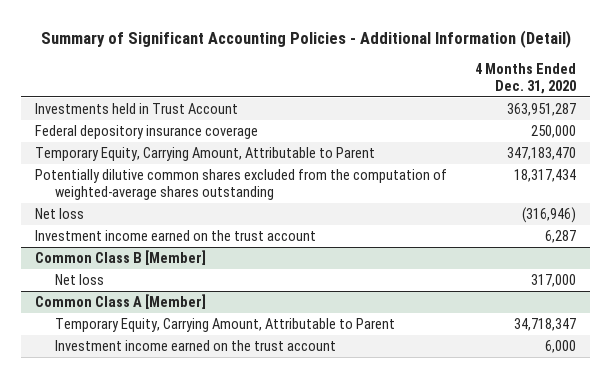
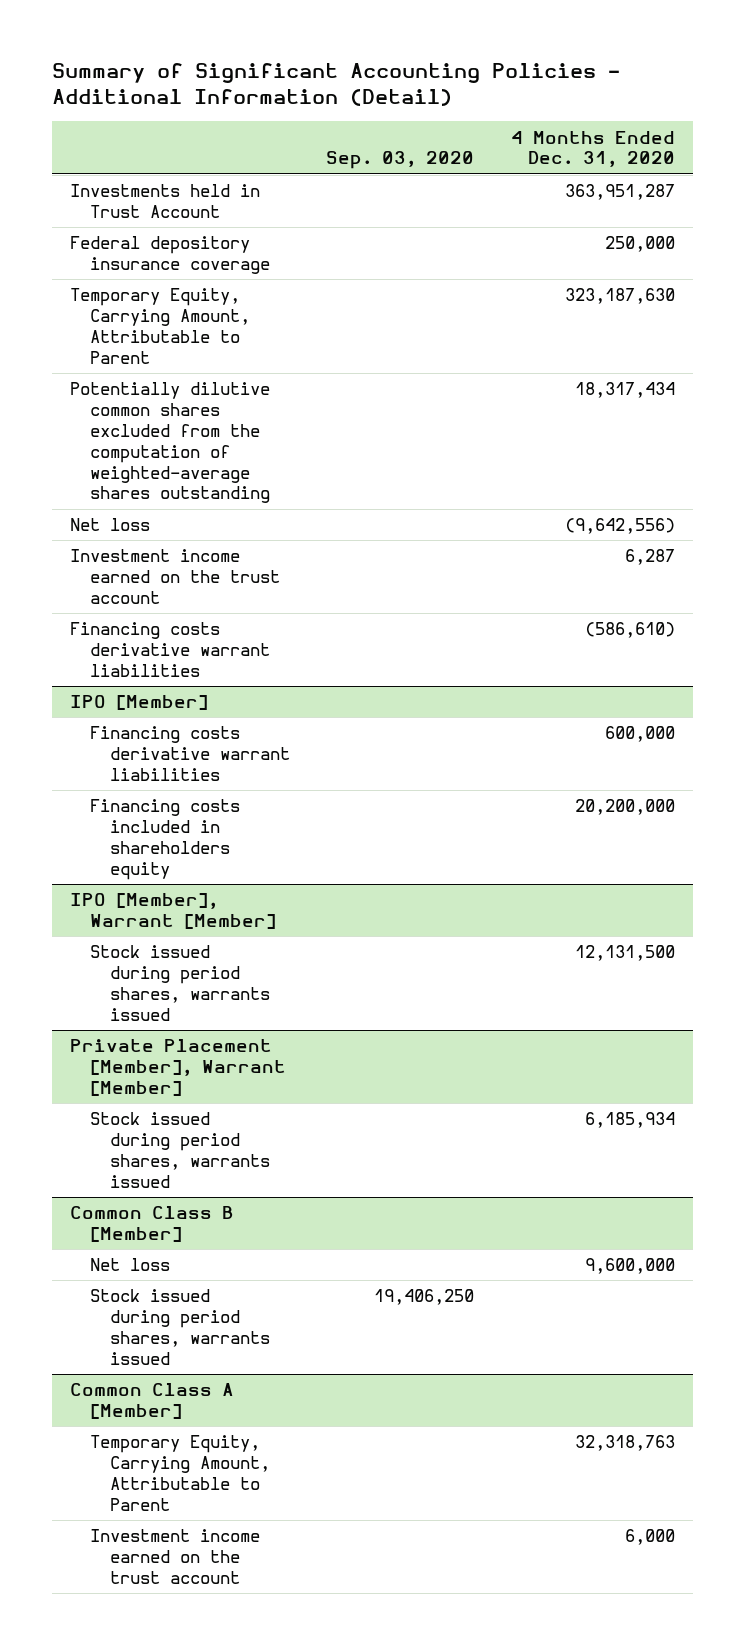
- | 4 Months Ended Dec. 31, 2020
+ | Sep. 03, 2020 | 4 Months Ended Dec. 31, 2020
- Temporary Equity, Carrying Amount, Attributable to Parent | 347,183,470
+ Temporary Equity, Carrying Amount, Attributable to Parent | | 323,187,630
- Net loss | (316,946)
+ Net loss | | (9,642,556)
+ Financing costs derivative warrant liabilities | | (586,610)
+ IPO [Member]
+ Financing costs derivative warrant liabilities | | 600,000
+ Financing costs included in shareholders equity | | 20,200,000
+ IPO [Member], Warrant [Member]
+ Stock issued during period shares, warrants issued | | 12,131,500
+ Private Placement [Member], Warrant [Member]
+ Stock issued during period shares, warrants issued | | 6,185,934
@ Common Class B [Member]
- Net loss | 317,000
+ Net loss | | 9,600,000
+ Stock issued during period shares, warrants issued | 19,406,250 |
@ Common Class A [Member]
- Temporary Equity, Carrying Amount, Attributable to Parent | 34,718,347
+ Temporary Equity, Carrying Amount, Attributable to Parent | | 32,318,763

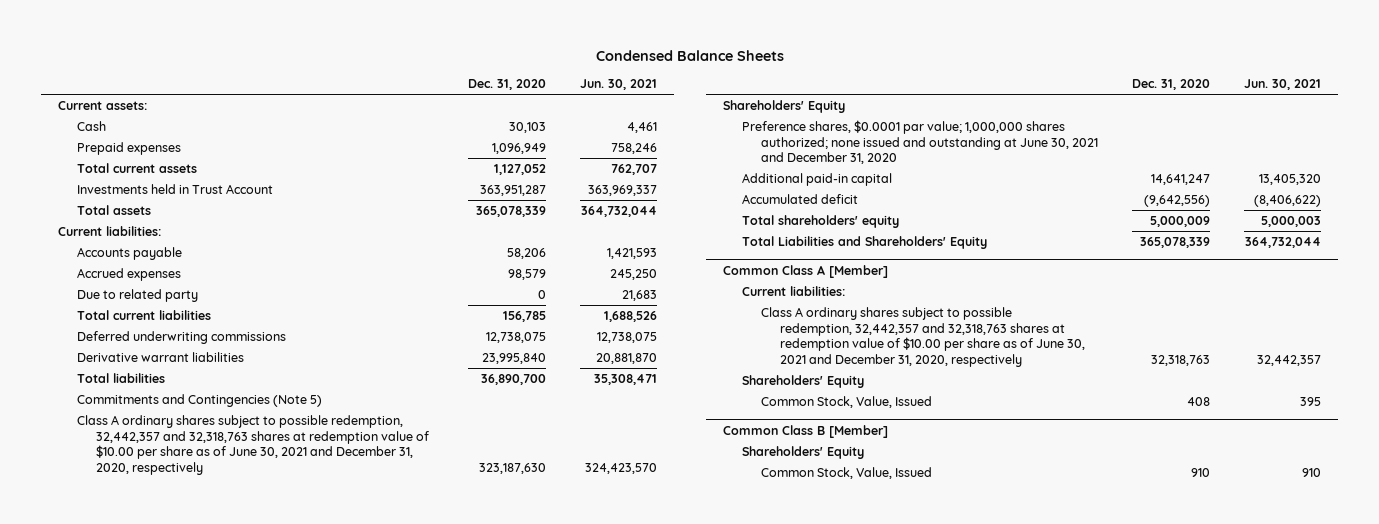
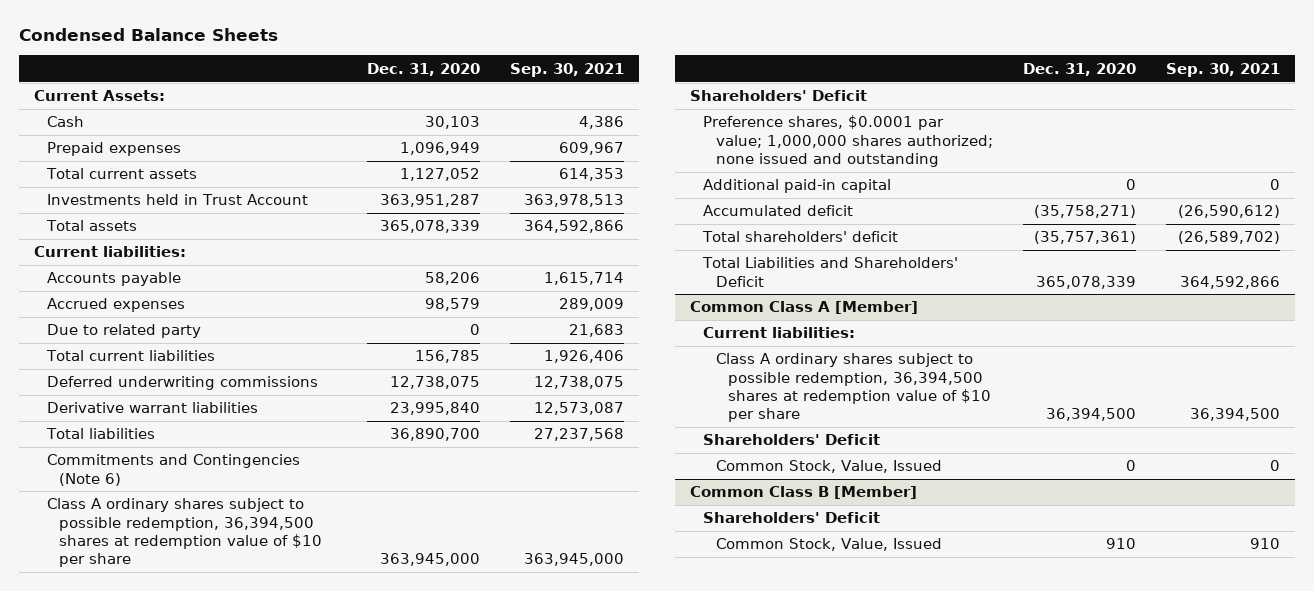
- | Dec. 31, 2020 | Jun. 30, 2021
+ | Dec. 31, 2020 | Sep. 30, 2021
- Current assets:
+ Current Assets:
- Commitments and Contingencies (Note 5)
- Class A ordinary shares subject to possible redemption, 32,442,357 and 32,318,763 shares at redemption value of $10.00 per share as of June 30, 2021 and December 31, 2020, respectively | 323,187,630 | 324,423,570
- Shareholders' Equity
- Preference shares, $0.0001 par value; 1,000,000 shares authorized; none issued and outstanding at June 30, 2021 and December 31, 2020
- Additional paid-in capital | 14,641,247 | 13,405,320
- Accumulated deficit | (9,642,556) | (8,406,622)
- Total shareholders' equity | 5,000,009 | 5,000,003
- Total Liabilities and Shareholders' Equity | 365,078,339 | 364,732,044
+ Commitments and Contingencies (Note 6)
+ Class A ordinary shares subject to possible redemption, 36,394,500 shares at redemption value of $10 per share | 363,945,000 | 363,945,000
+ Shareholders' Deficit
+ Preference shares, $0.0001 par value; 1,000,000 shares authorized; none issued and outstanding
+ Additional paid-in capital | 0 | 0
+ Accumulated deficit | (35,758,271) | (26,590,612)
+ Total shareholders' deficit | (35,757,361) | (26,589,702)
+ Total Liabilities and Shareholders' Deficit | 365,078,339 | 364,592,866
@ Common Class A [Member]
- Class A ordinary shares subject to possible redemption, 32,442,357 and 32,318,763 shares at redemption value of $10.00 per share as of June 30, 2021 and December 31, 2020, respectively | 32,318,763 | 32,442,357
- Shareholders' Equity
- Common Stock, Value, Issued | 408 | 395
+ Class A ordinary shares subject to possible redemption, 36,394,500 shares at redemption value of $10 per share | 36,394,500 | 36,394,500
+ Shareholders' Deficit
+ Common Stock, Value, Issued | 0 | 0
@ Common Class B [Member]
- Shareholders' Equity
+ Shareholders' Deficit

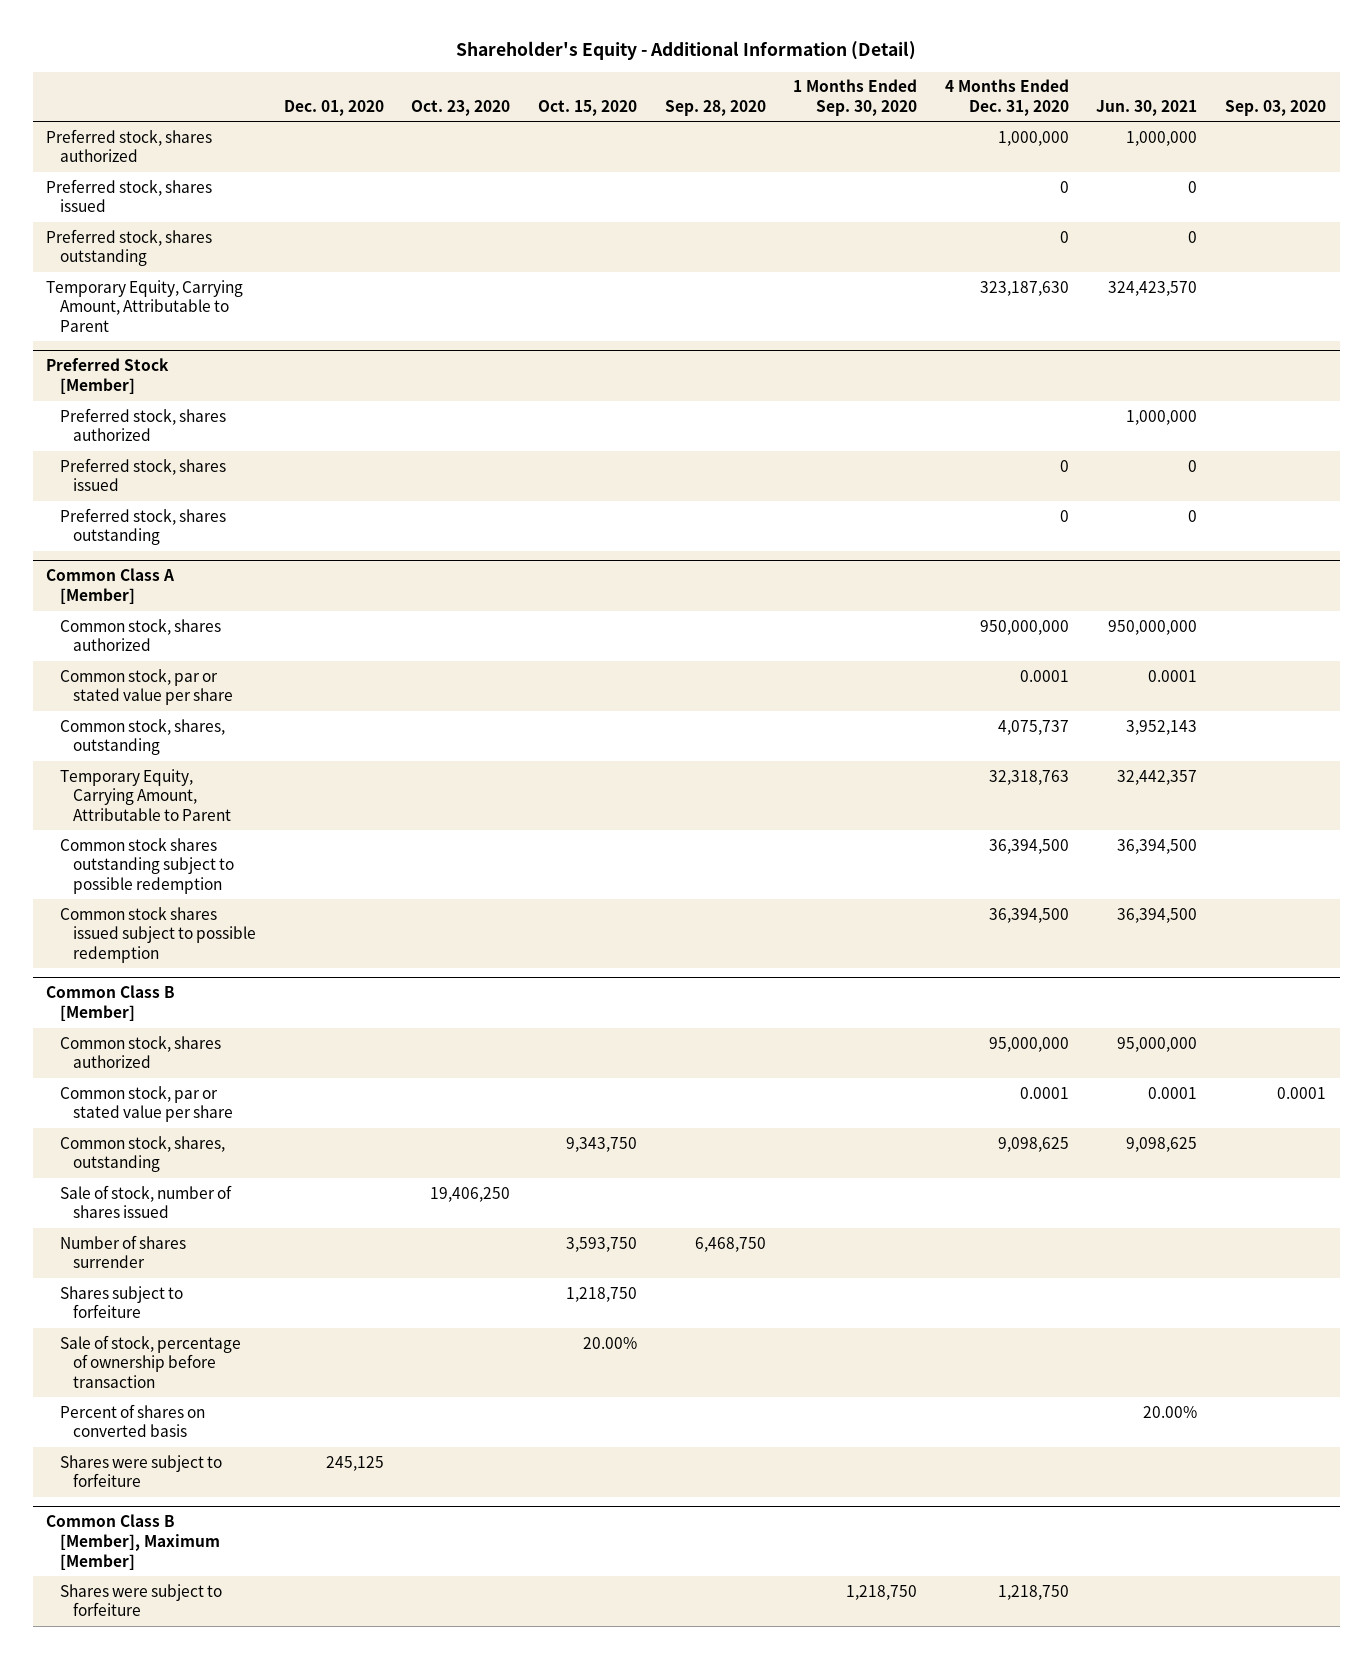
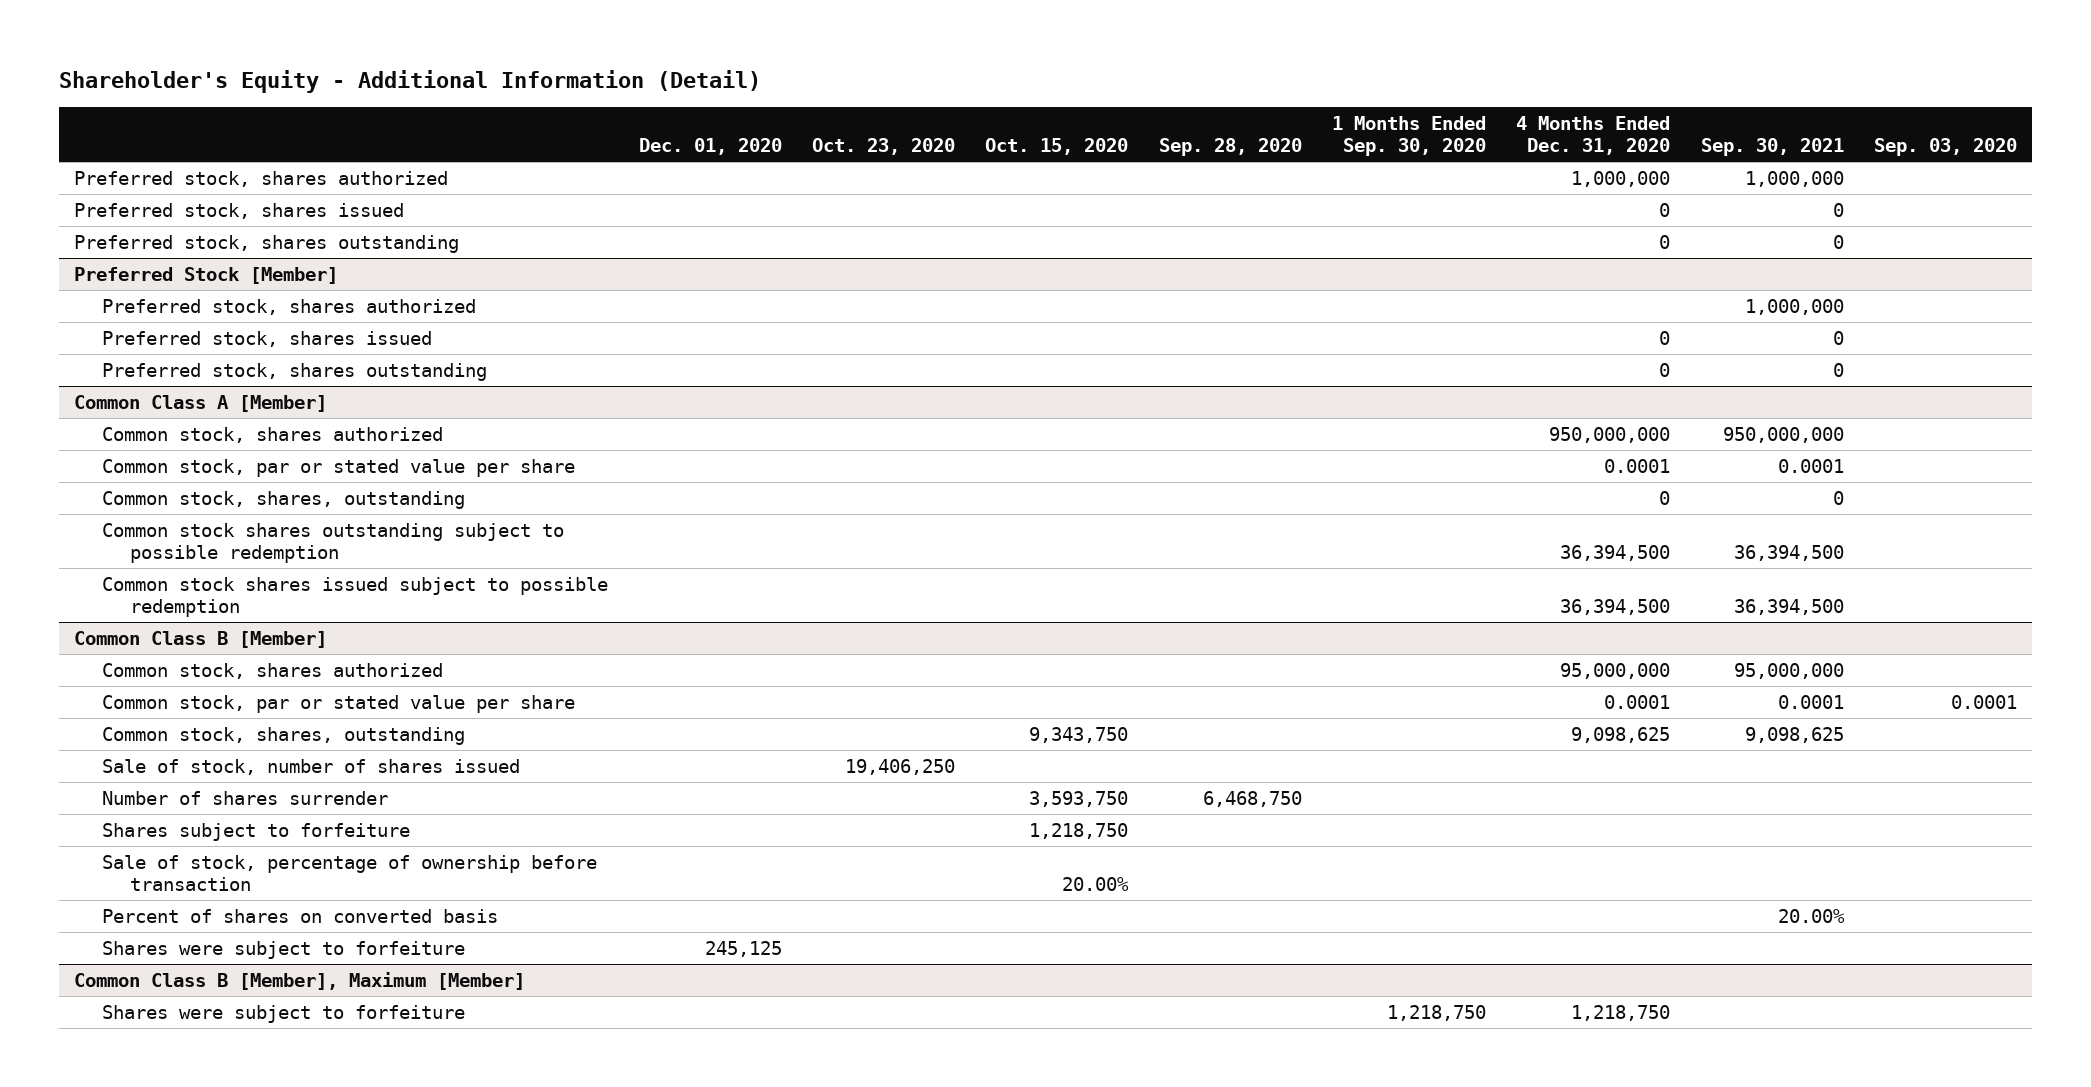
- | Dec. 01, 2020 | Oct. 23, 2020 | Oct. 15, 2020 | Sep. 28, 2020 | 1 Months Ended Sep. 30, 2020 | 4 Months Ended Dec. 31, 2020 | Jun. 30, 2021 | Sep. 03, 2020
+ | Dec. 01, 2020 | Oct. 23, 2020 | Oct. 15, 2020 | Sep. 28, 2020 | 1 Months Ended Sep. 30, 2020 | 4 Months Ended Dec. 31, 2020 | Sep. 30, 2021 | Sep. 03, 2020
- Temporary Equity, Carrying Amount, Attributable to Parent | | | | | | 323,187,630 | 324,423,570 |
@ Common Class A [Member]
- Common stock, shares, outstanding | | | | | | 4,075,737 | 3,952,143 |
- Temporary Equity, Carrying Amount, Attributable to Parent | | | | | | 32,318,763 | 32,442,357 |
+ Common stock, shares, outstanding | | | | | | 0 | 0 |

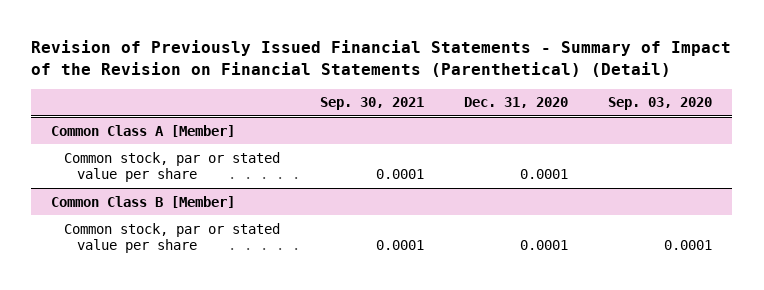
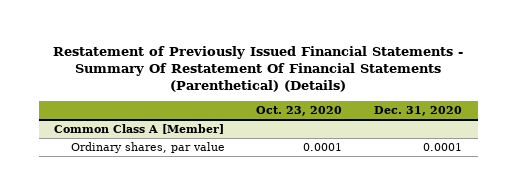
- Revision of Previously Issued Financial Statements - Summary of Impact of the Revision on Financial Statements (Parenthetical) (Detail)
+ Restatement of Previously Issued Financial Statements - Summary Of Restatement Of Financial Statements (Parenthetical) (Details)
- | Sep. 30, 2021 | Dec. 31, 2020 | Sep. 03, 2020
+ | Oct. 23, 2020 | Dec. 31, 2020
@ Common Class A [Member]
- Common stock, par or stated value per share | 0.0001 | 0.0001 |
- Common Class B [Member]
- Common stock, par or stated value per share | 0.0001 | 0.0001 | 0.0001
@ Common Class A [Member]
+ Ordinary shares, par value | 0.0001 | 0.0001

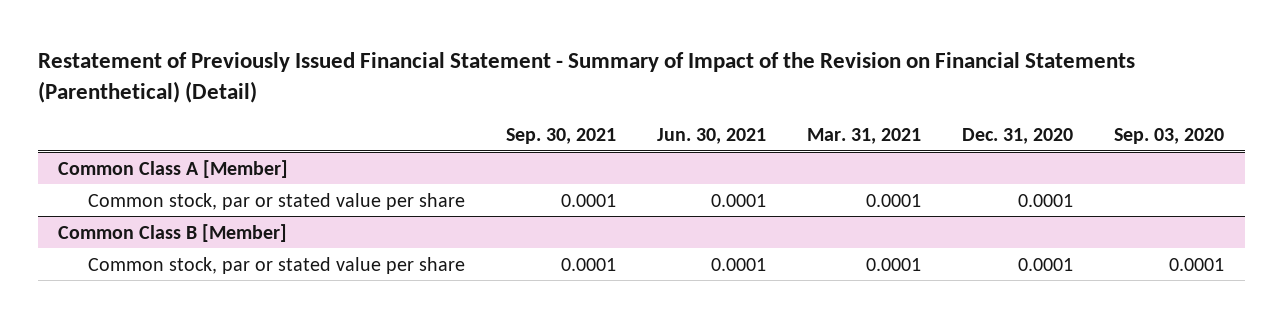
- Restatement of Previously Issued Financial Statements - Summary Of Restatement Of Financial Statements (Parenthetical) (Details)
+ Restatement of Previously Issued Financial Statement - Summary of Impact of the Revision on Financial Statements (Parenthetical) (Detail)
- | Oct. 23, 2020 | Dec. 31, 2020
+ | Sep. 30, 2021 | Jun. 30, 2021 | Mar. 31, 2021 | Dec. 31, 2020 | Sep. 03, 2020
@ Common Class A [Member]
- Ordinary shares, par value | 0.0001 | 0.0001
+ Common stock, par or stated value per share | 0.0001 | 0.0001 | 0.0001 | 0.0001 |
+ Common Class B [Member]
+ Common stock, par or stated value per share | 0.0001 | 0.0001 | 0.0001 | 0.0001 | 0.0001

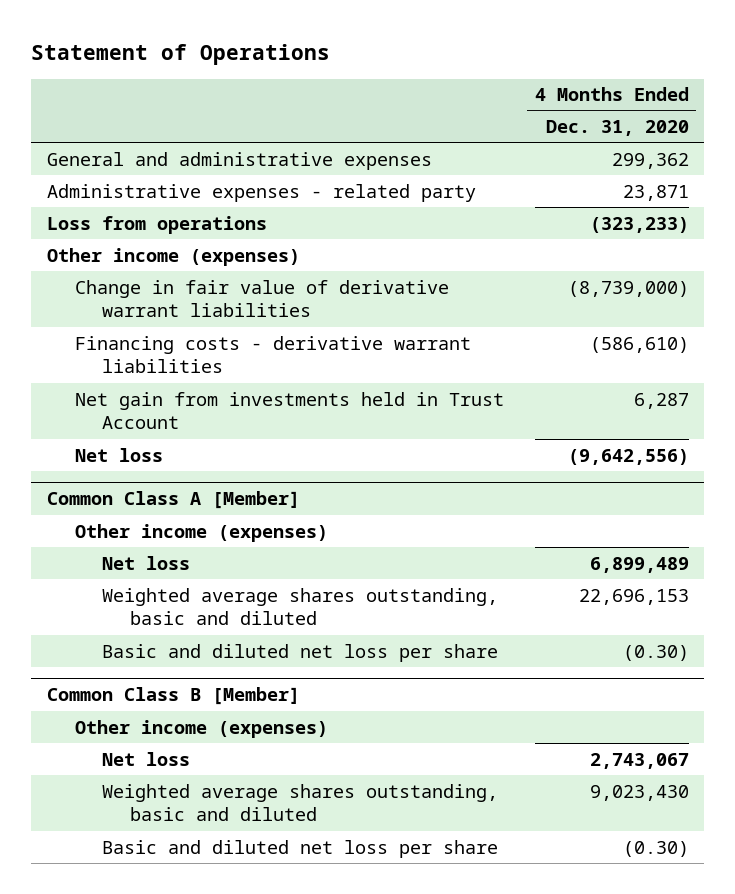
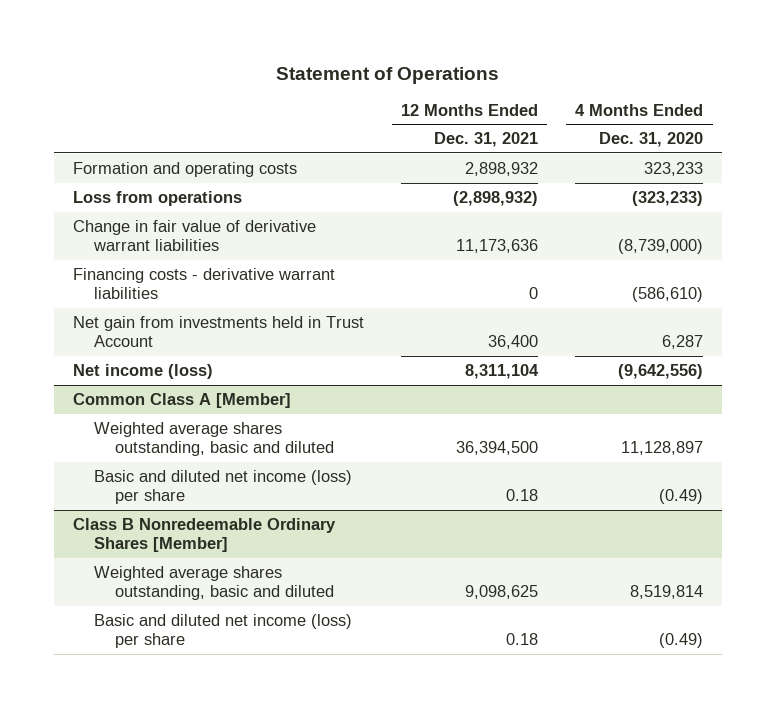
- | 4 Months Ended Dec. 31, 2020
+ | 12 Months Ended Dec. 31, 2021 | 4 Months Ended Dec. 31, 2020
- General and administrative expenses | 299,362
- Administrative expenses - related party | 23,871
+ Formation and operating costs | 2,898,932 | 323,233
- Other income (expenses)
- Net loss | (9,642,556)
+ Net income (loss) | 8,311,104 | (9,642,556)
@ Common Class A [Member]
- Other income (expenses)
- Net loss | 6,899,489
- Weighted average shares outstanding, basic and diluted | 22,696,153
- Basic and diluted net loss per share | (0.30)
- Common Class B [Member]
- Other income (expenses)
- Net loss | 2,743,067
- Weighted average shares outstanding, basic and diluted | 9,023,430
- Basic and diluted net loss per share | (0.30)
@ Common Class A [Member]
+ Weighted average shares outstanding, basic and diluted | 36,394,500 | 11,128,897
+ Basic and diluted net income (loss) per share | 0.18 | (0.49)
+ Class B Nonredeemable Ordinary Shares [Member]
+ Weighted average shares outstanding, basic and diluted | 9,098,625 | 8,519,814
+ Basic and diluted net income (loss) per share | 0.18 | (0.49)

